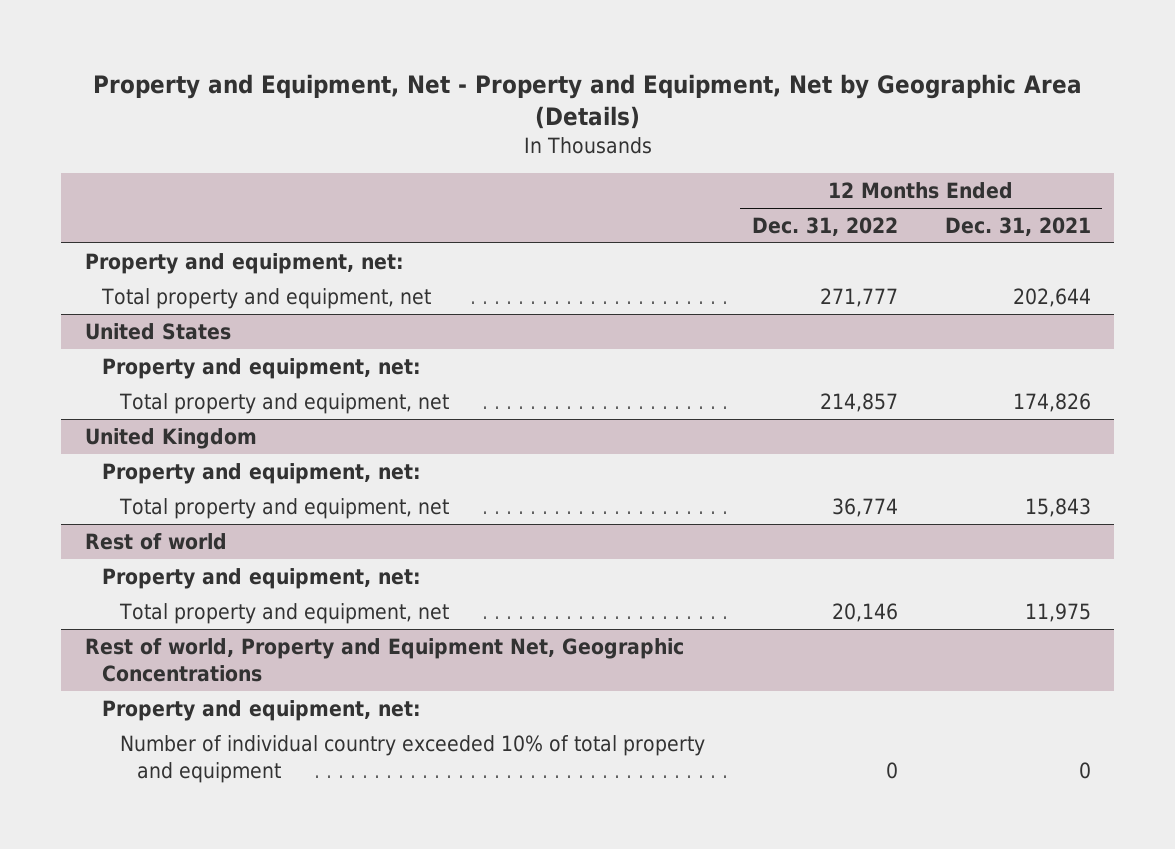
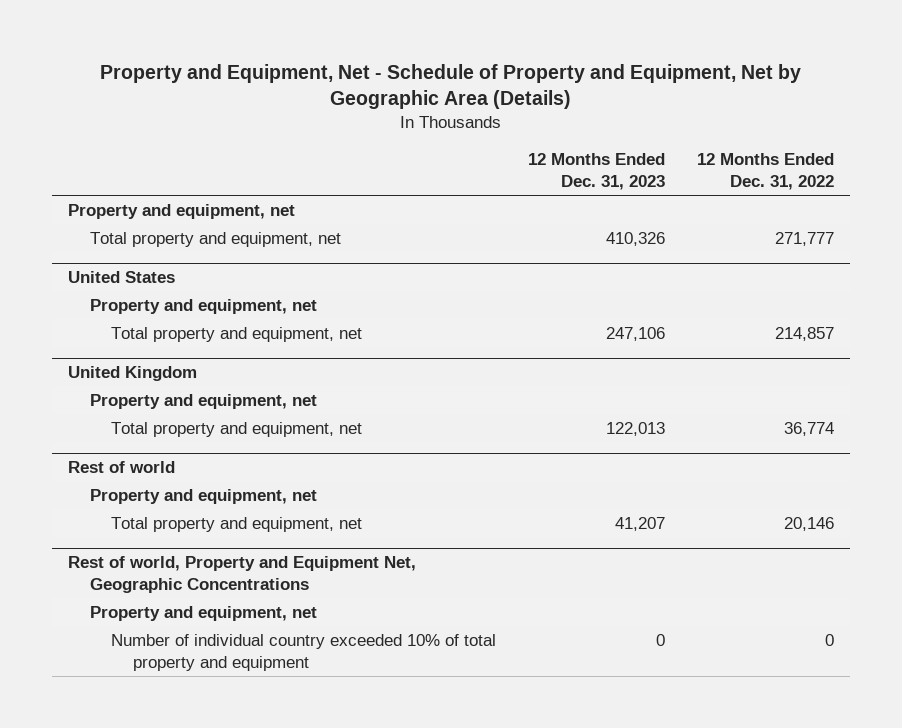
- Property and Equipment, Net - Property and Equipment, Net by Geographic Area (Details)
+ Property and Equipment, Net - Schedule of Property and Equipment, Net by Geographic Area (Details)
- | 12 Months Ended Dec. 31, 2022 | 12 Months Ended Dec. 31, 2021
+ | 12 Months Ended Dec. 31, 2023 | 12 Months Ended Dec. 31, 2022
- Property and equipment, net:
+ Property and equipment, net
@ United States
- Property and equipment, net:
+ Property and equipment, net
@ United Kingdom
- Property and equipment, net:
+ Property and equipment, net
@ Rest of world
- Property and equipment, net:
+ Property and equipment, net
@ Rest of world, Property and Equipment Net, Geographic Concentrations
- Property and equipment, net:
+ Property and equipment, net

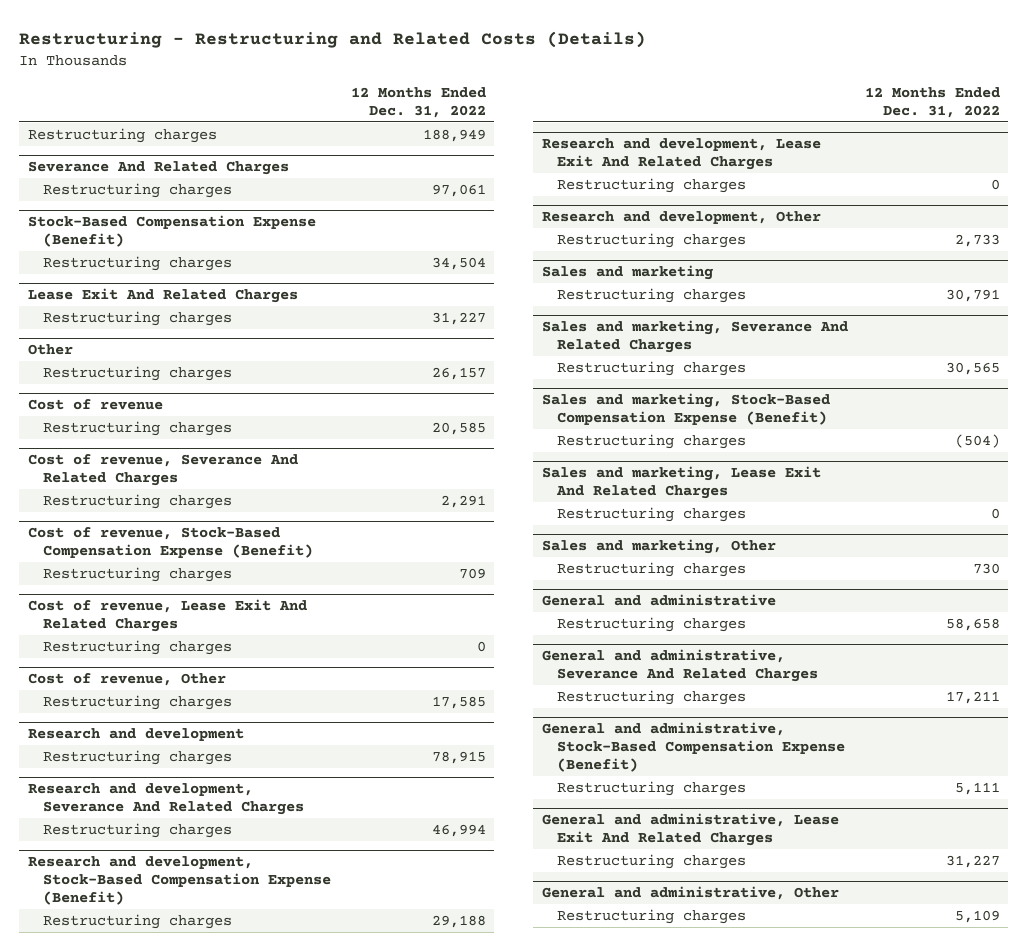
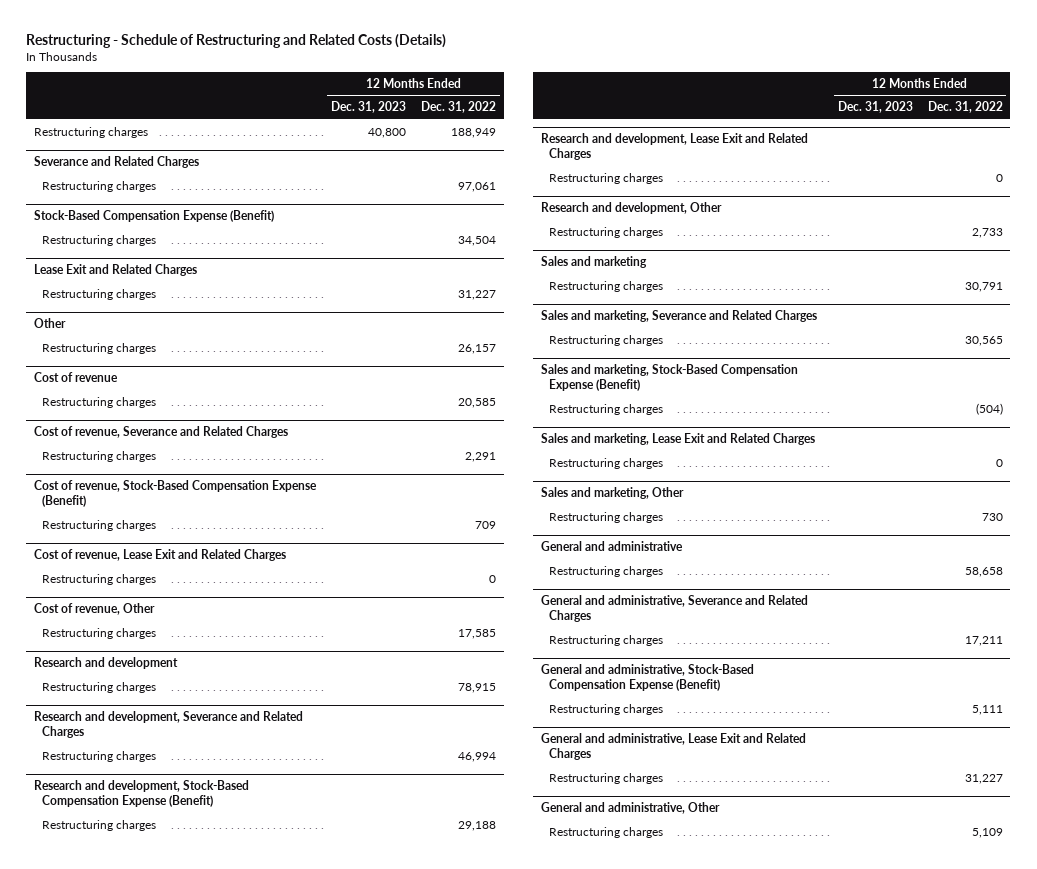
- Restructuring - Restructuring and Related Costs (Details)
+ Restructuring - Schedule of Restructuring and Related Costs (Details)
- | 12 Months Ended Dec. 31, 2022
+ | 12 Months Ended Dec. 31, 2023 | 12 Months Ended Dec. 31, 2022
- Severance And Related Charges
+ Severance and Related Charges
- Lease Exit And Related Charges
+ Lease Exit and Related Charges
- Cost of revenue, Severance And Related Charges
+ Cost of revenue, Severance and Related Charges
- Cost of revenue, Lease Exit And Related Charges
+ Cost of revenue, Lease Exit and Related Charges
- Research and development, Severance And Related Charges
+ Research and development, Severance and Related Charges
- Research and development, Lease Exit And Related Charges
+ Research and development, Lease Exit and Related Charges
- Sales and marketing, Severance And Related Charges
+ Sales and marketing, Severance and Related Charges
- Sales and marketing, Lease Exit And Related Charges
+ Sales and marketing, Lease Exit and Related Charges
- General and administrative, Severance And Related Charges
+ General and administrative, Severance and Related Charges
- General and administrative, Lease Exit And Related Charges
+ General and administrative, Lease Exit and Related Charges

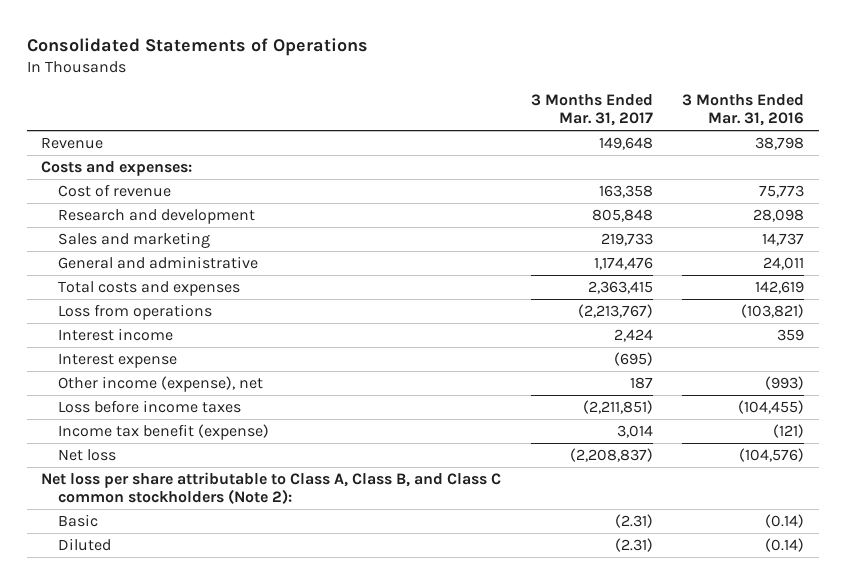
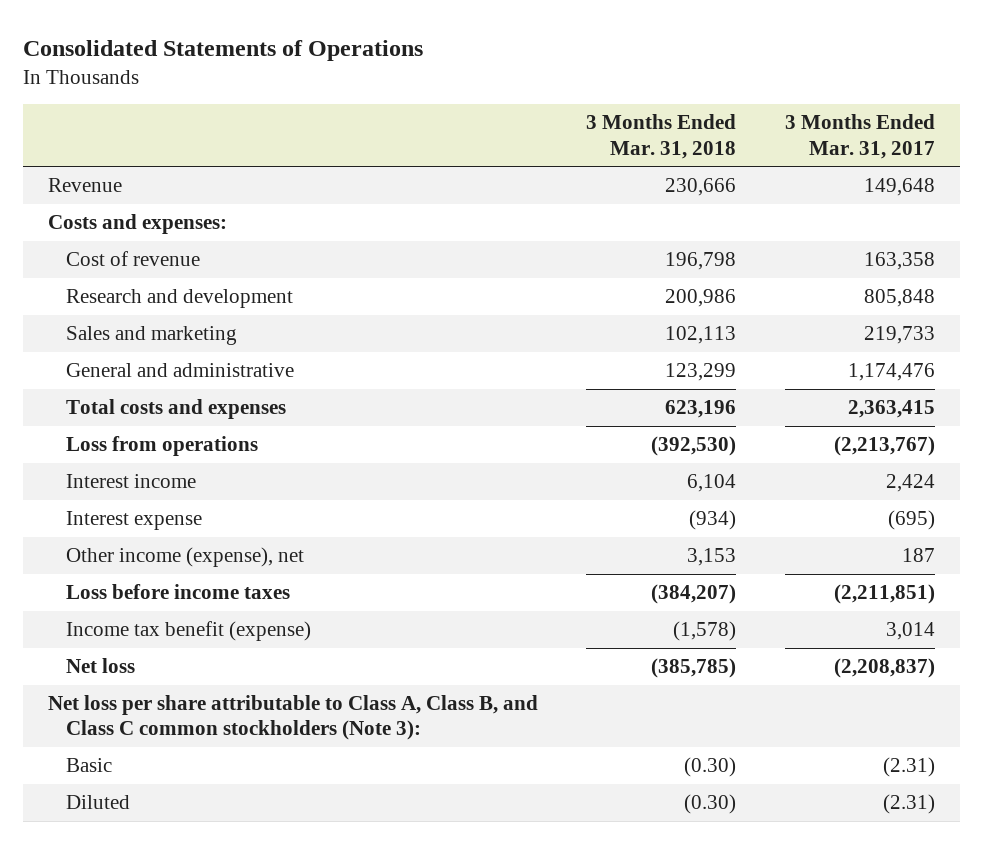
- | 3 Months Ended Mar. 31, 2017 | 3 Months Ended Mar. 31, 2016
+ | 3 Months Ended Mar. 31, 2018 | 3 Months Ended Mar. 31, 2017
- Net loss per share attributable to Class A, Class B, and Class C common stockholders (Note 2):
+ Net loss per share attributable to Class A, Class B, and Class C common stockholders (Note 3):

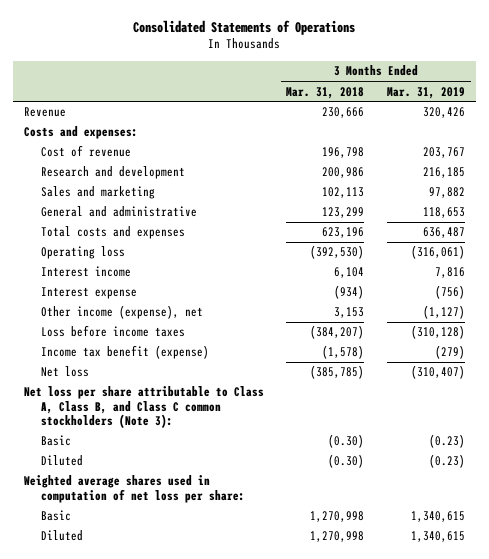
- | 3 Months Ended Mar. 31, 2018 | 3 Months Ended Mar. 31, 2017
+ | 3 Months Ended Mar. 31, 2018 | 3 Months Ended Mar. 31, 2019
- Loss from operations | (392,530) | (2,213,767)
+ Operating loss | (392,530) | (316,061)
+ Weighted average shares used in computation of net loss per share:
+ Basic | 1,270,998 | 1,340,615
+ Diluted | 1,270,998 | 1,340,615

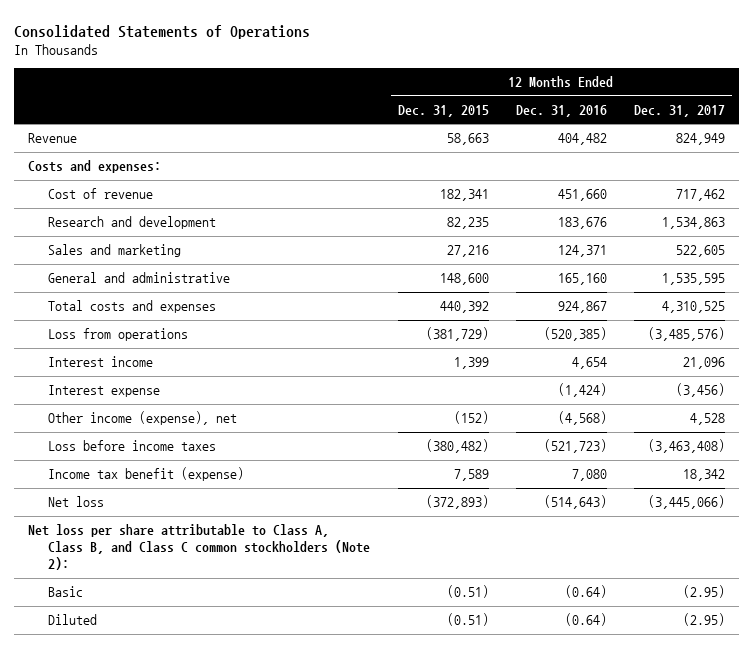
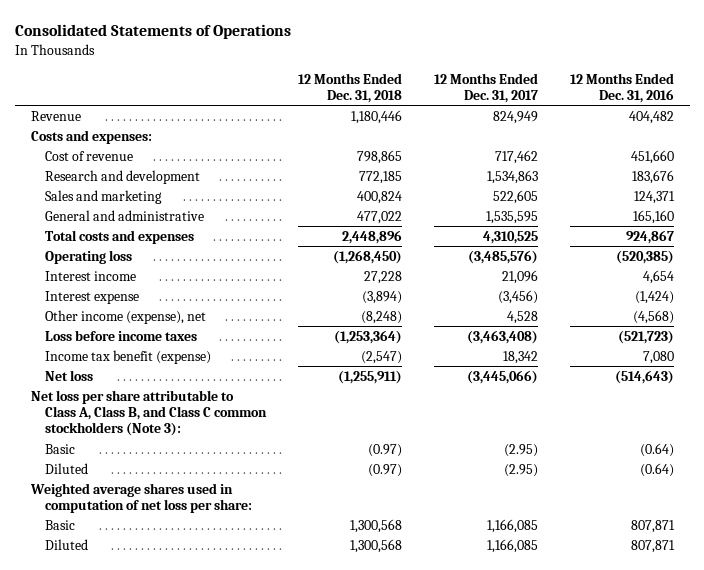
- | 12 Months Ended Dec. 31, 2015 | 12 Months Ended Dec. 31, 2016 | 12 Months Ended Dec. 31, 2017
+ | 12 Months Ended Dec. 31, 2018 | 12 Months Ended Dec. 31, 2017 | 12 Months Ended Dec. 31, 2016
- Loss from operations | (381,729) | (520,385) | (3,485,576)
+ Operating loss | (1,268,450) | (3,485,576) | (520,385)
- Net loss per share attributable to Class A, Class B, and Class C common stockholders (Note 2):
+ Net loss per share attributable to Class A, Class B, and Class C common stockholders (Note 3):
+ Weighted average shares used in computation of net loss per share:
+ Basic | 1,300,568 | 1,166,085 | 807,871
+ Diluted | 1,300,568 | 1,166,085 | 807,871

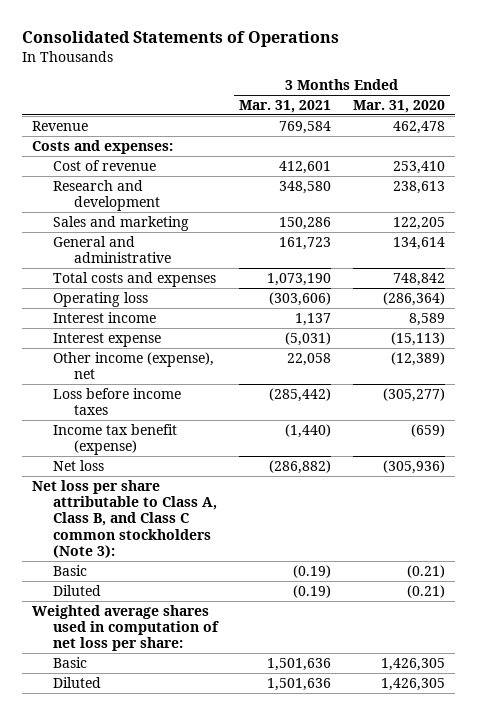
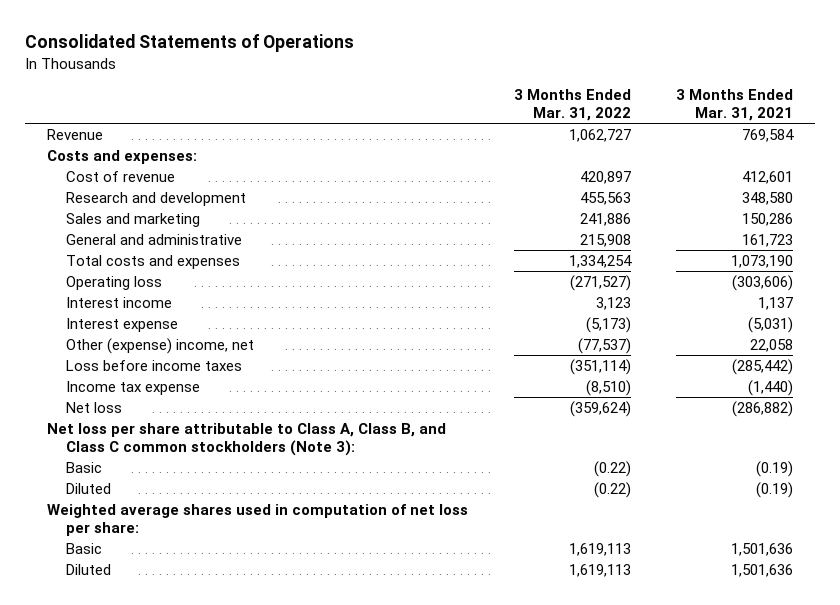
- | 3 Months Ended Mar. 31, 2021 | 3 Months Ended Mar. 31, 2020
+ | 3 Months Ended Mar. 31, 2022 | 3 Months Ended Mar. 31, 2021
- Other income (expense), net | 22,058 | (12,389)
+ Other (expense) income, net | (77,537) | 22,058
- Income tax benefit (expense) | (1,440) | (659)
+ Income tax expense | (8,510) | (1,440)

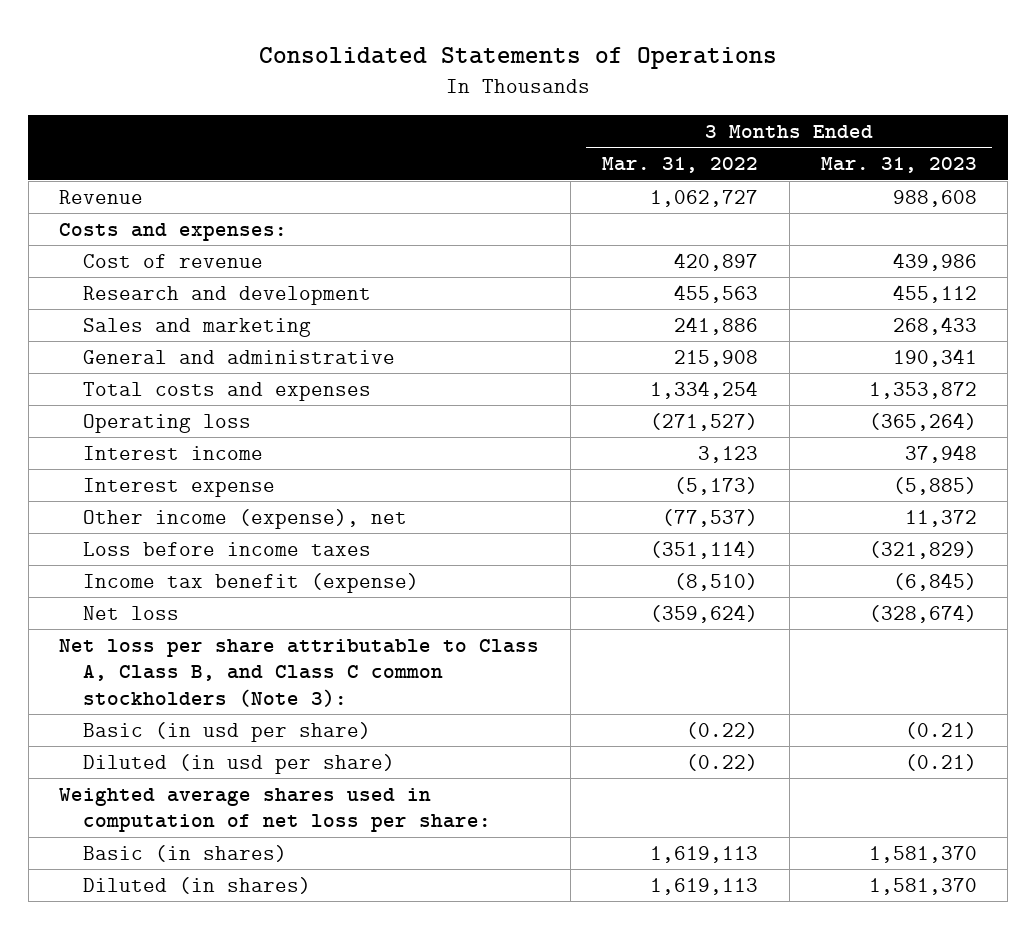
- | 3 Months Ended Mar. 31, 2022 | 3 Months Ended Mar. 31, 2021
+ | 3 Months Ended Mar. 31, 2022 | 3 Months Ended Mar. 31, 2023
- Other (expense) income, net | (77,537) | 22,058
+ Other income (expense), net | (77,537) | 11,372
- Income tax expense | (8,510) | (1,440)
+ Income tax benefit (expense) | (8,510) | (6,845)
- Basic | (0.22) | (0.19)
- Diluted | (0.22) | (0.19)
+ Basic (in usd per share) | (0.22) | (0.21)
+ Diluted (in usd per share) | (0.22) | (0.21)
- Basic | 1,619,113 | 1,501,636
- Diluted | 1,619,113 | 1,501,636
+ Basic (in shares) | 1,619,113 | 1,581,370
+ Diluted (in shares) | 1,619,113 | 1,581,370

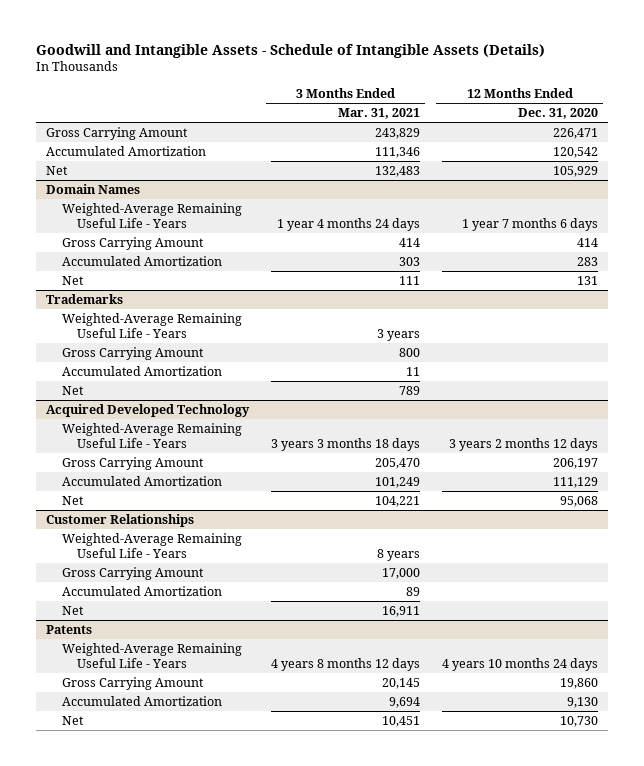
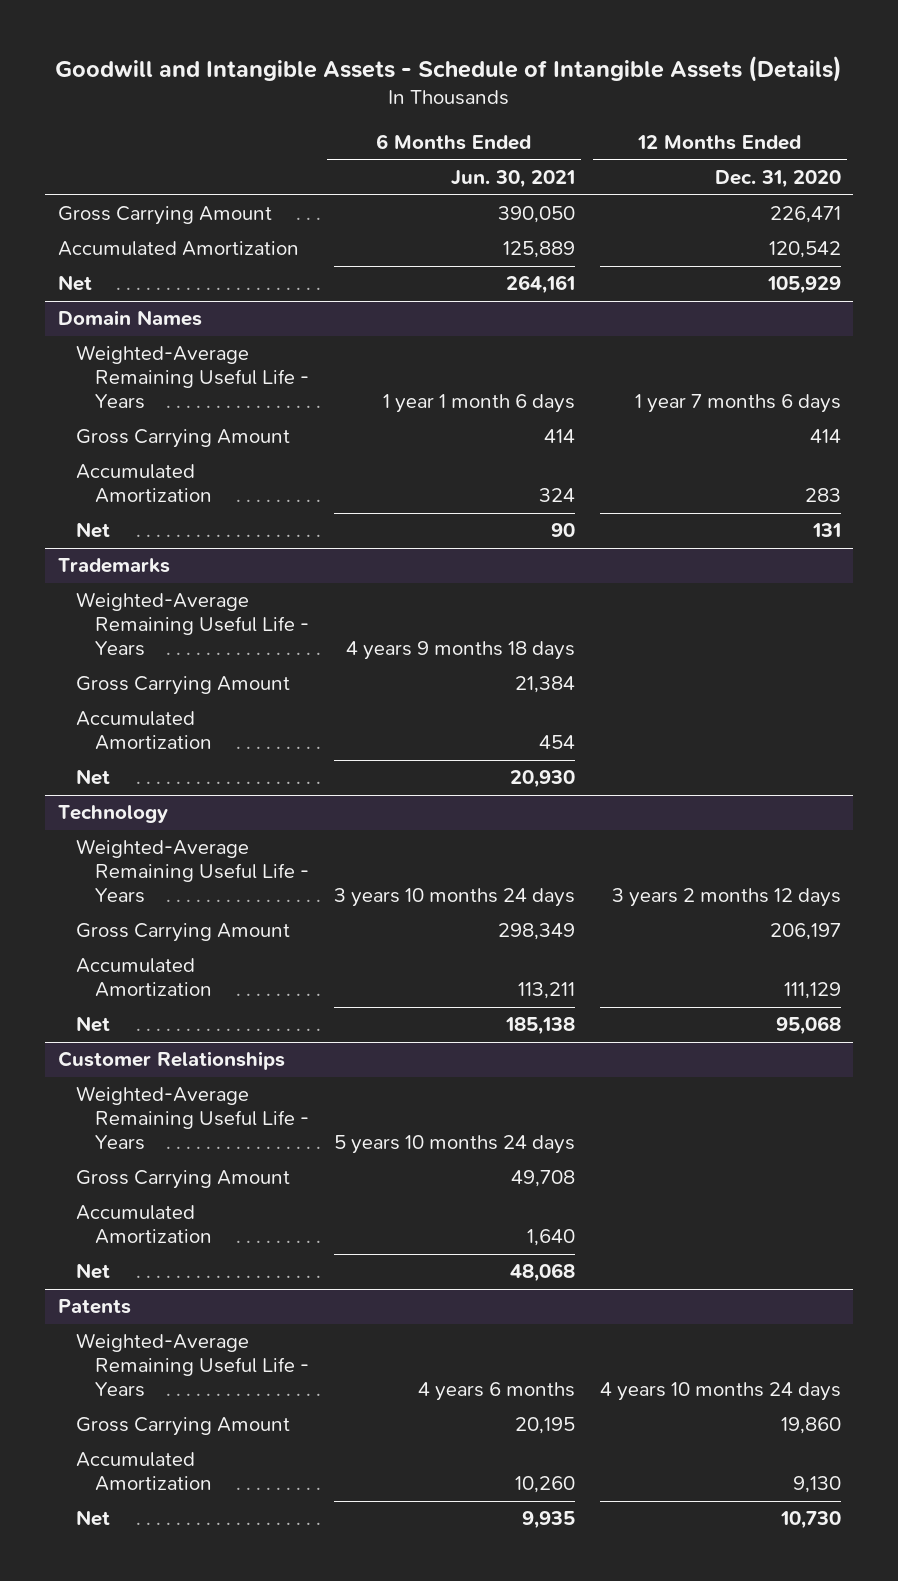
- | 3 Months Ended Mar. 31, 2021 | 12 Months Ended Dec. 31, 2020
+ | 6 Months Ended Jun. 30, 2021 | 12 Months Ended Dec. 31, 2020
- Acquired Developed Technology
+ Technology

